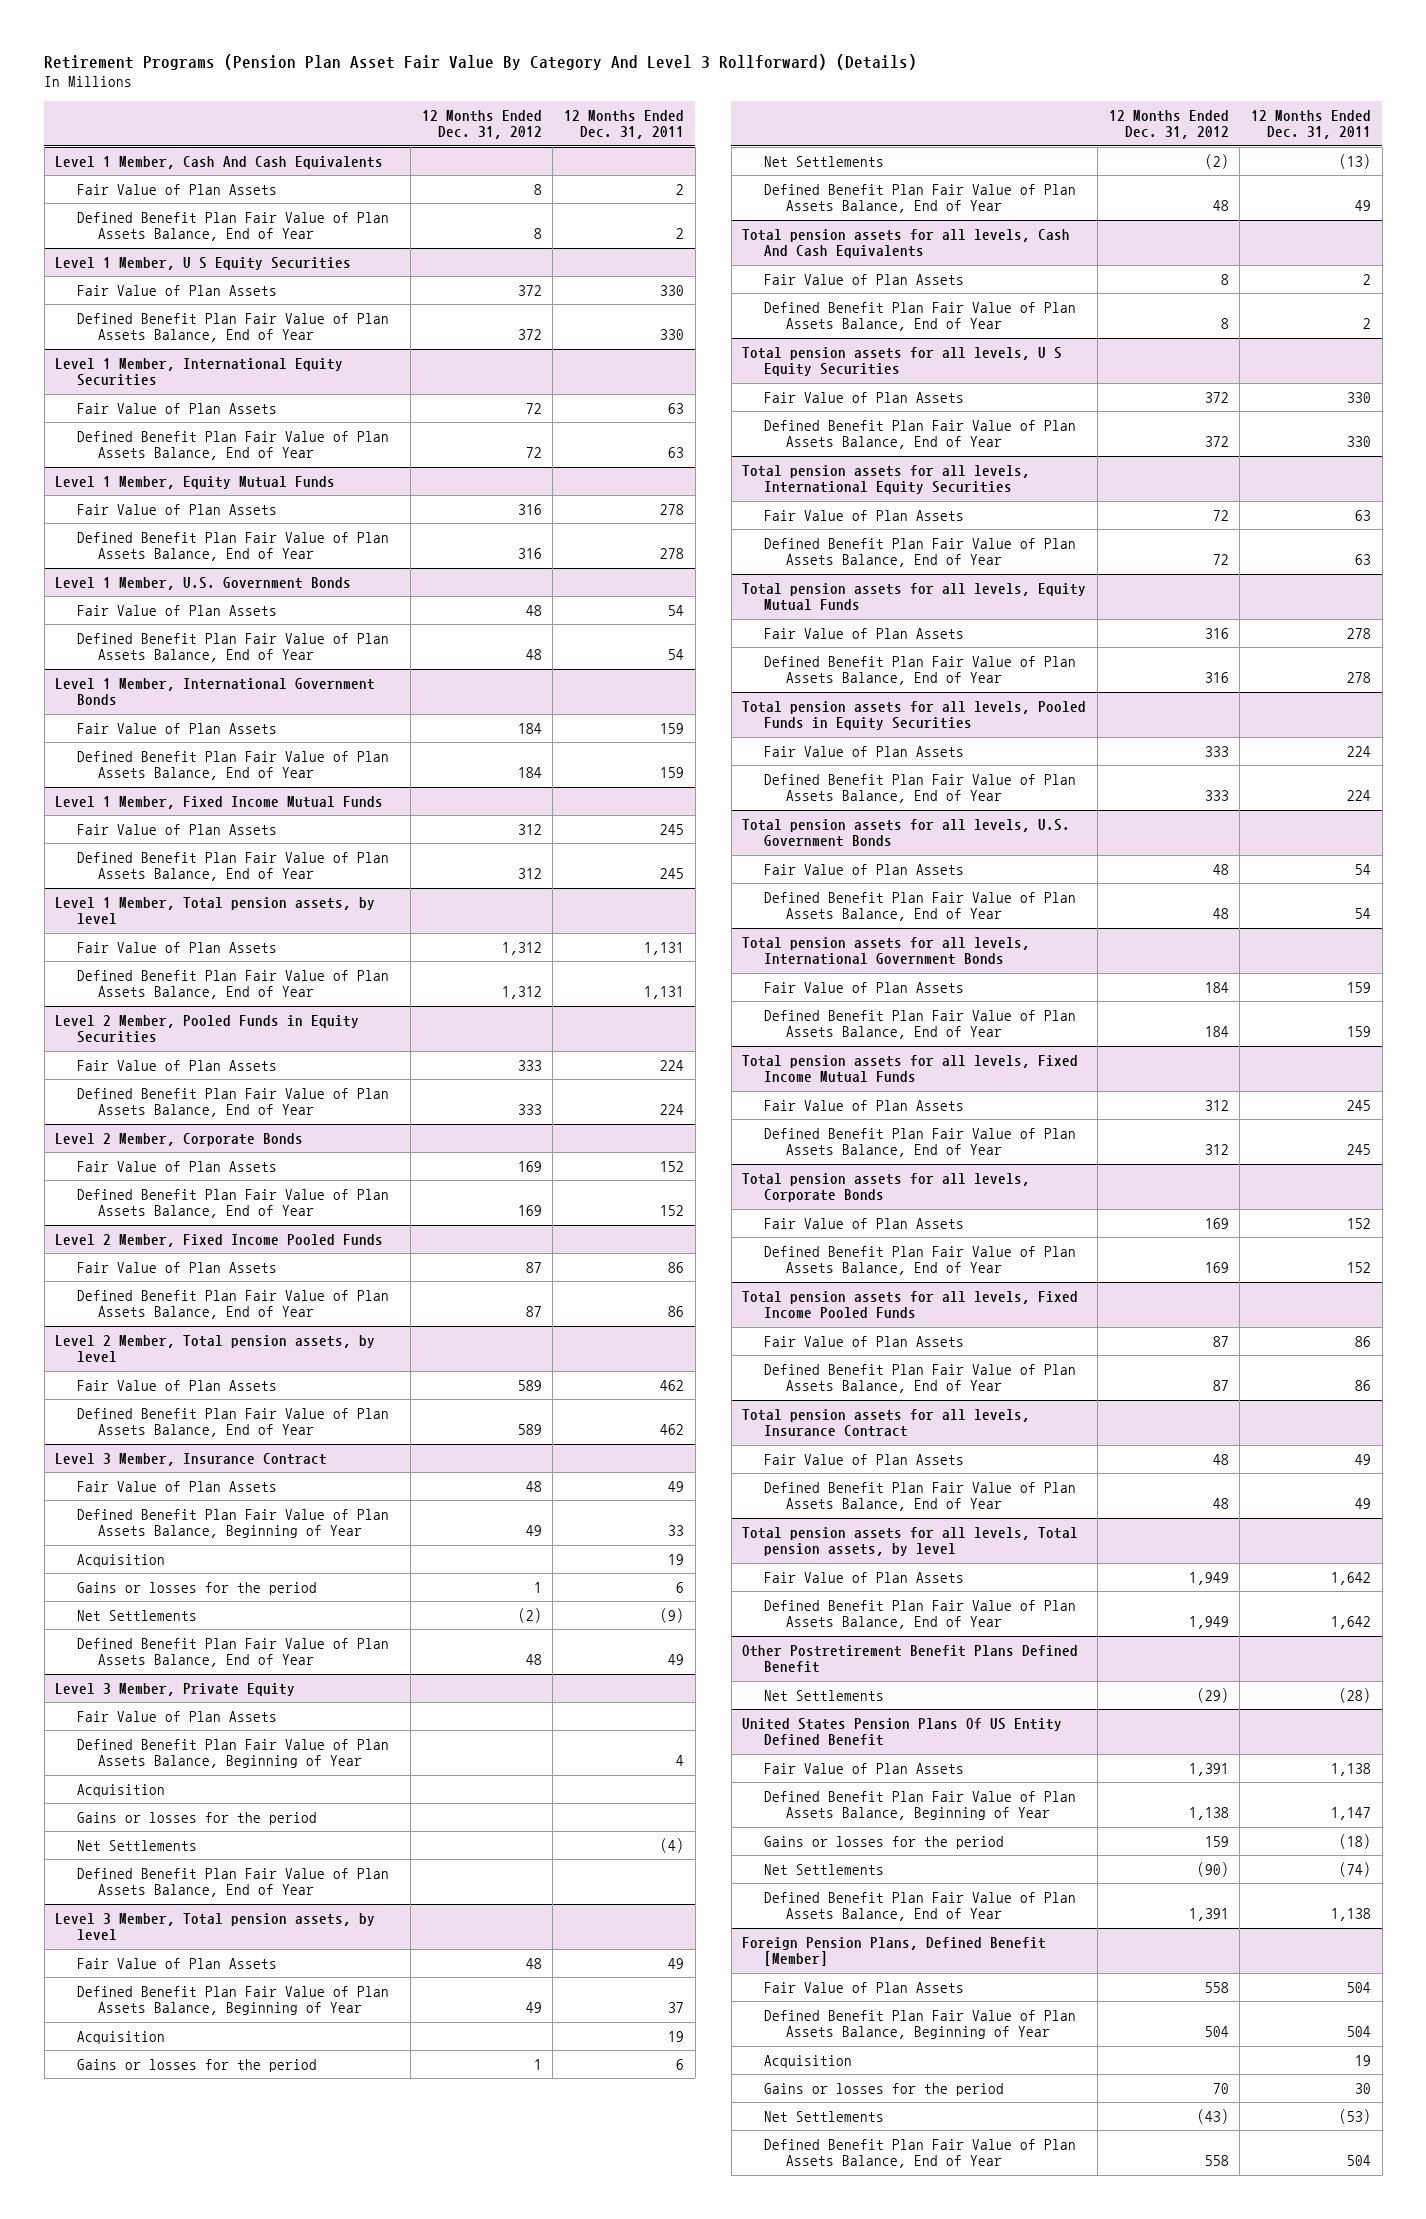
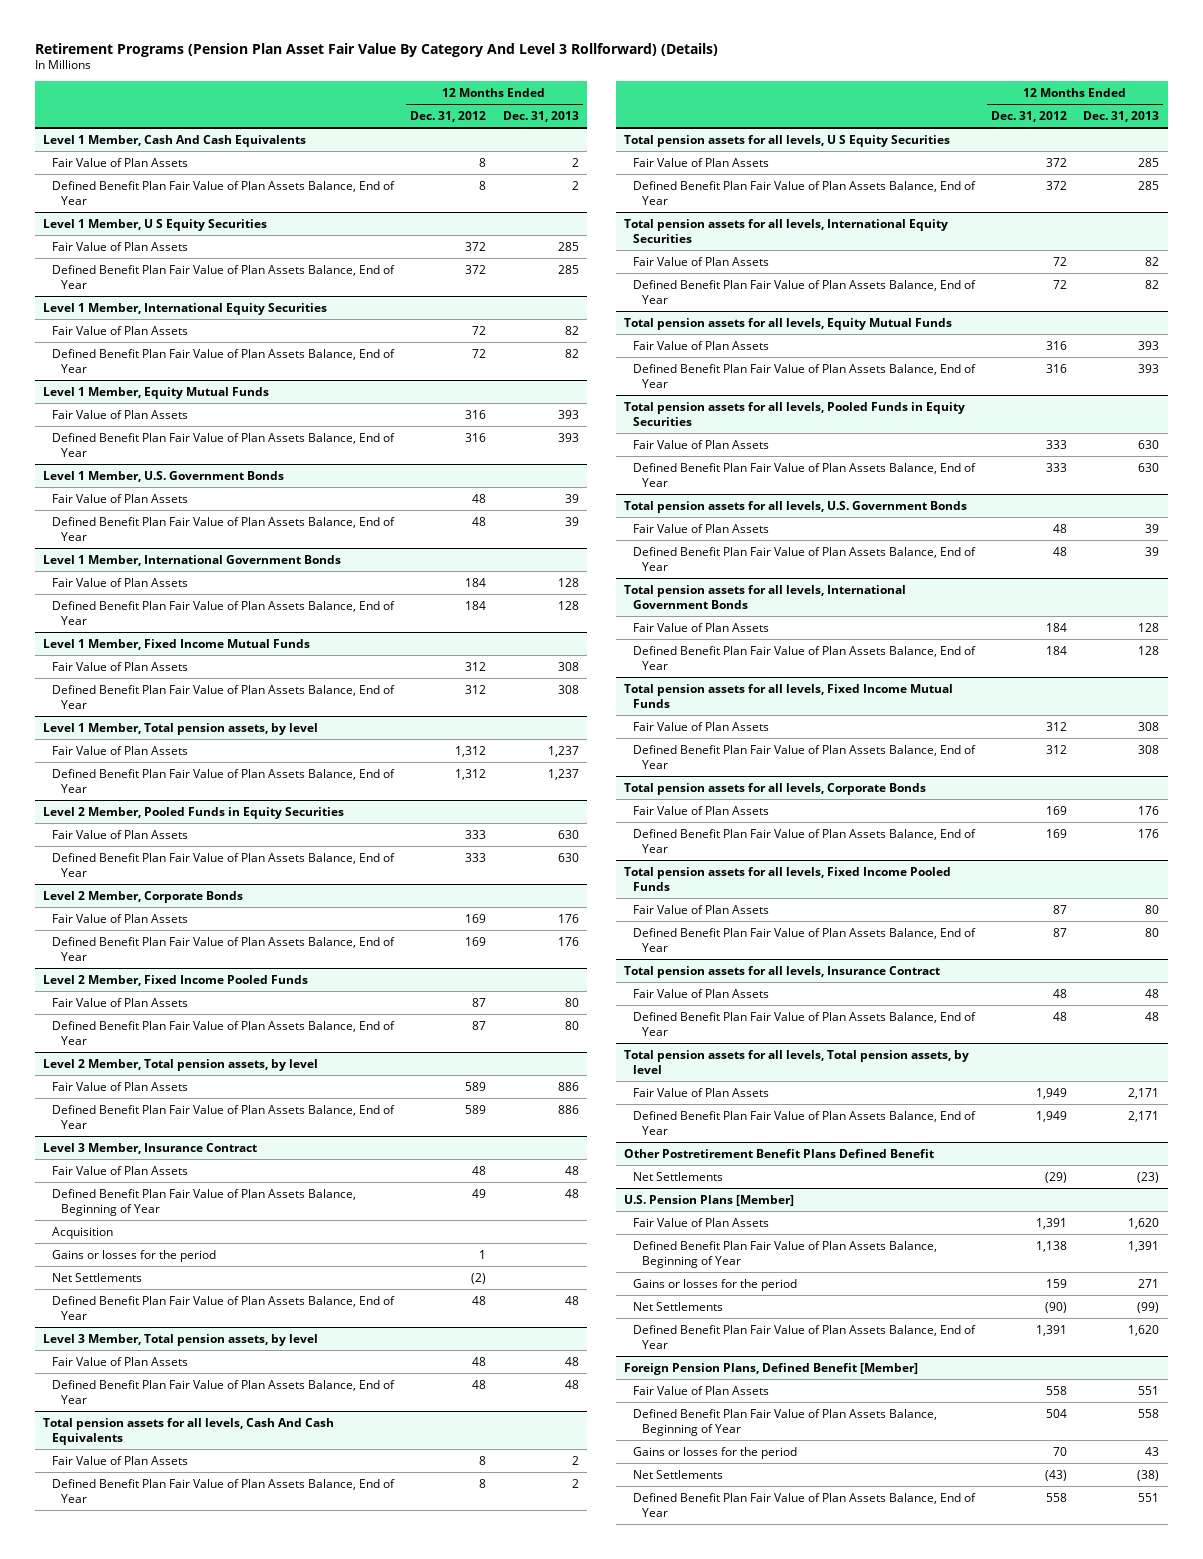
- | 12 Months Ended Dec. 31, 2012 | 12 Months Ended Dec. 31, 2011
+ | 12 Months Ended Dec. 31, 2012 | 12 Months Ended Dec. 31, 2013
- Level 3 Member, Private Equity
- Fair Value of Plan Assets
- Defined Benefit Plan Fair Value of Plan Assets Balance, Beginning of Year | | 4
- Acquisition
- Gains or losses for the period
- Net Settlements | | (4)
- Defined Benefit Plan Fair Value of Plan Assets Balance, End of Year
@ Level 3 Member, Total pension assets, by level
- Defined Benefit Plan Fair Value of Plan Assets Balance, Beginning of Year | 49 | 37
- Acquisition | | 19
- Gains or losses for the period | 1 | 6
- Net Settlements | (2) | (13)
- United States Pension Plans Of US Entity Defined Benefit
+ U.S. Pension Plans [Member]
@ Foreign Pension Plans, Defined Benefit [Member]
- Acquisition | | 19

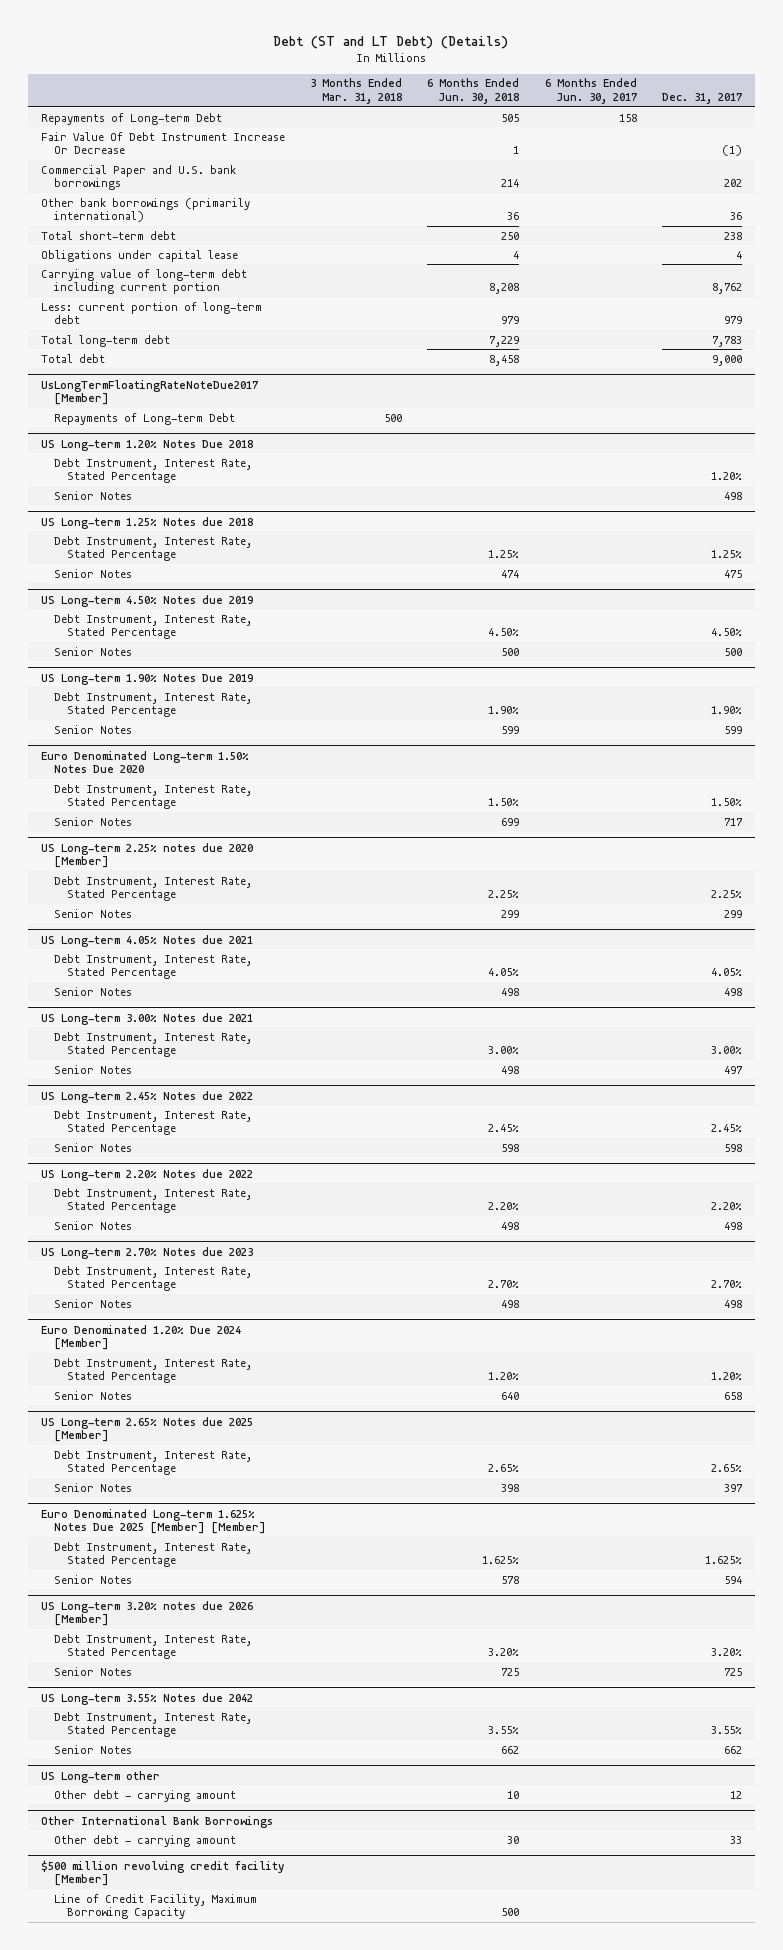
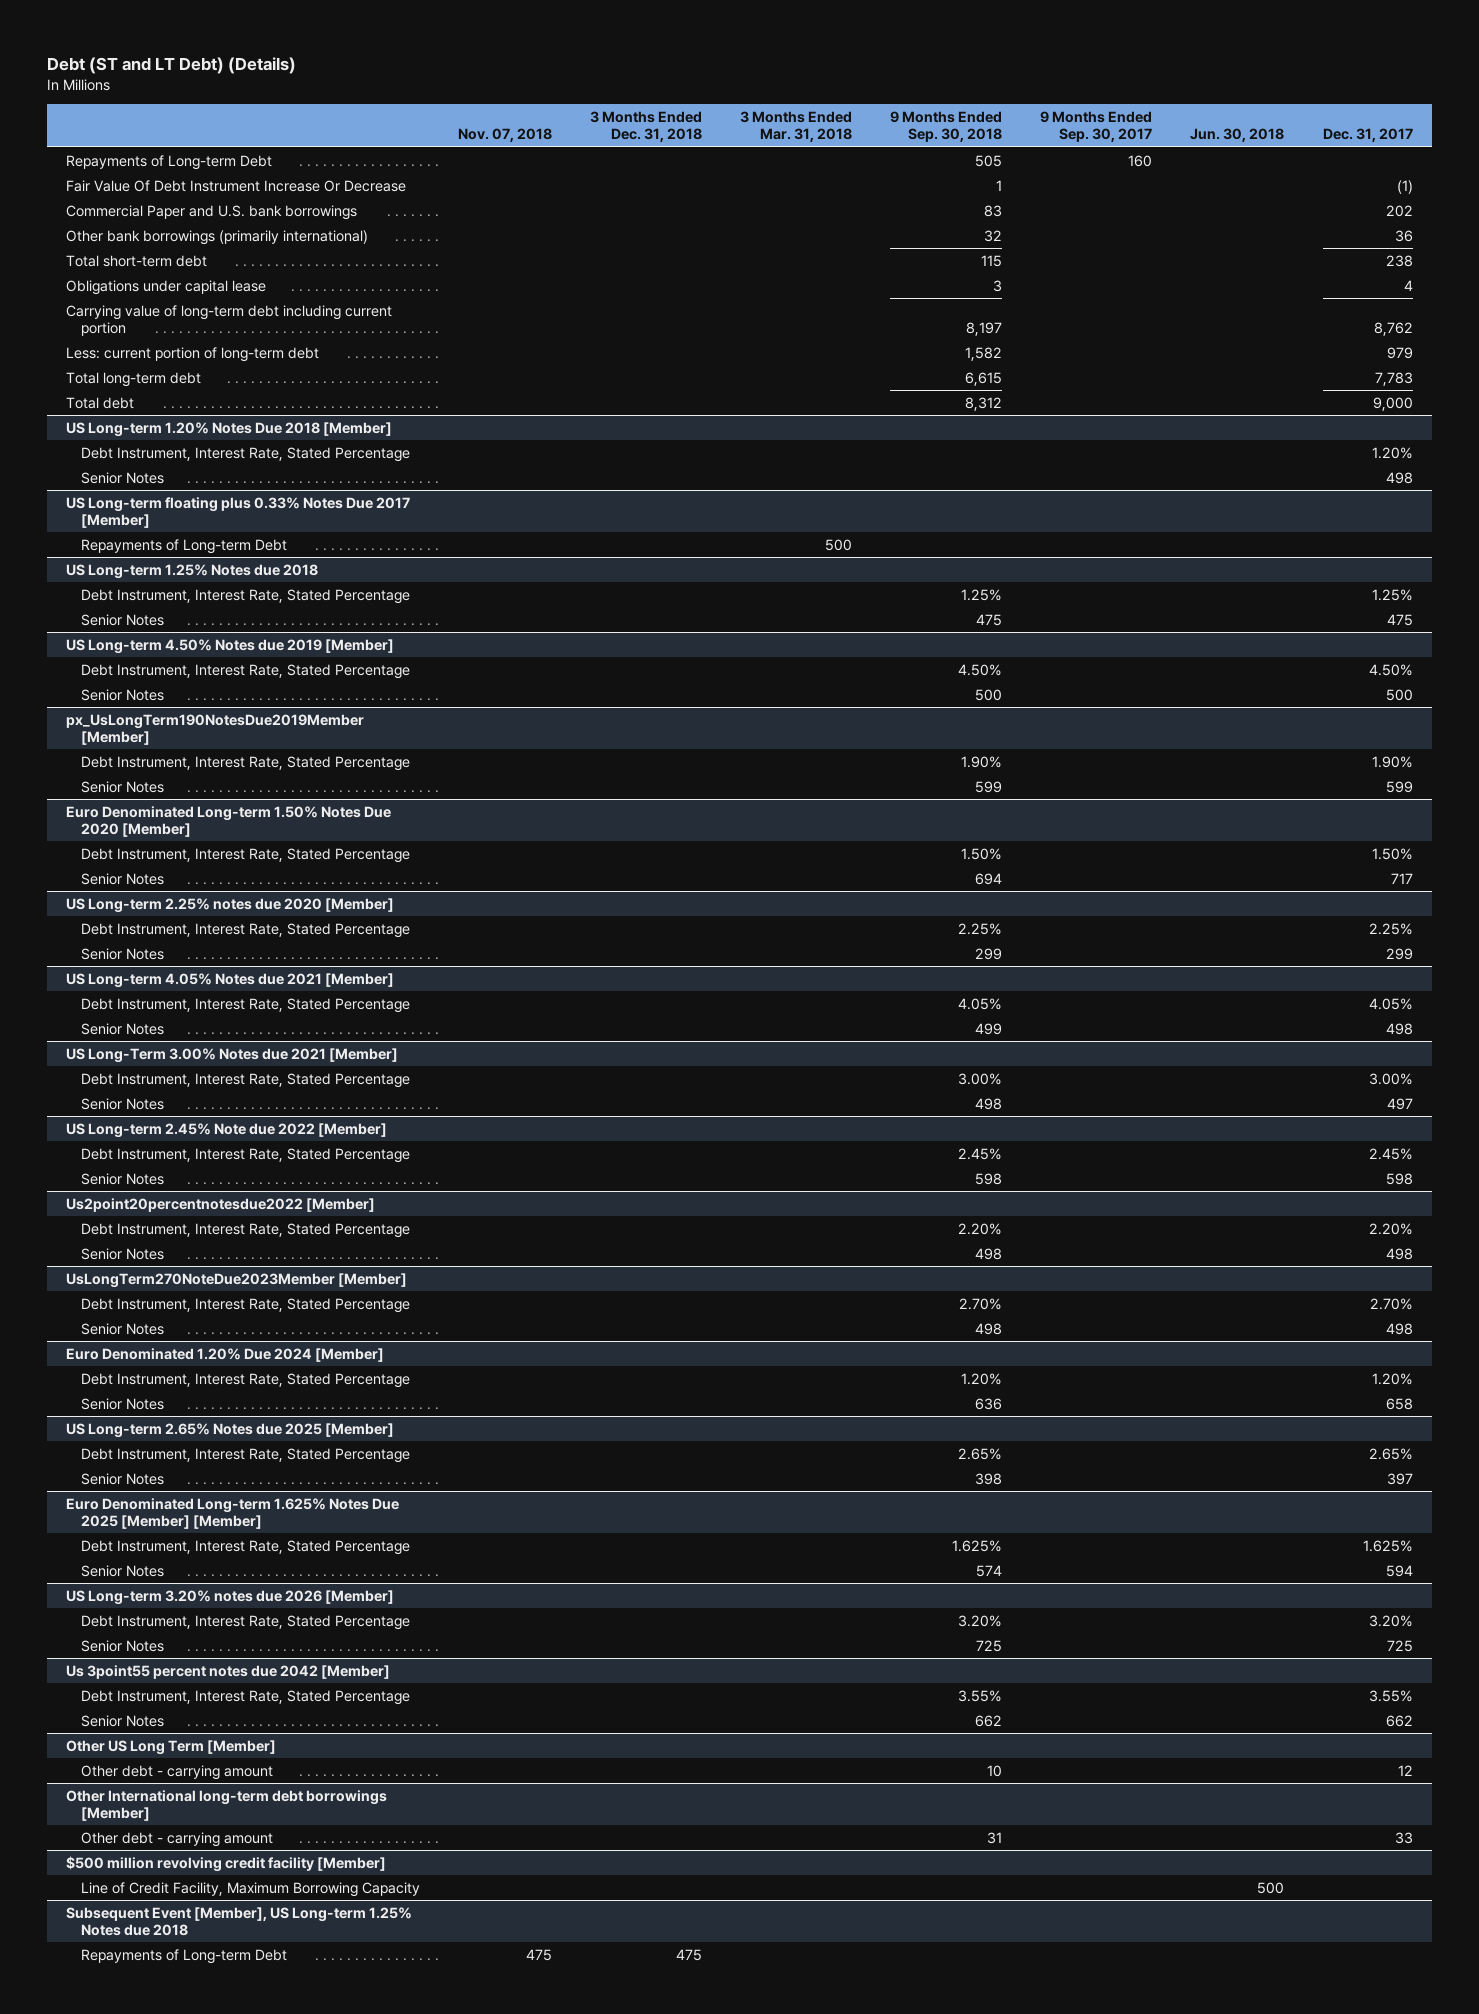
- | 3 Months Ended Mar. 31, 2018 | 6 Months Ended Jun. 30, 2018 | 6 Months Ended Jun. 30, 2017 | Dec. 31, 2017
+ | Nov. 07, 2018 | 3 Months Ended Dec. 31, 2018 | 3 Months Ended Mar. 31, 2018 | 9 Months Ended Sep. 30, 2018 | 9 Months Ended Sep. 30, 2017 | Jun. 30, 2018 | Dec. 31, 2017
- UsLongTermFloatingRateNoteDue2017 [Member]
- Repayments of Long-term Debt | 500 | | |
- US Long-term 1.20% Notes Due 2018
+ US Long-term 1.20% Notes Due 2018 [Member]
+ US Long-term floating plus 0.33% Notes Due 2017 [Member]
+ Repayments of Long-term Debt | | | 500 | | | |
- US Long-term 4.50% Notes due 2019
+ US Long-term 4.50% Notes due 2019 [Member]
- US Long-term 1.90% Notes Due 2019
+ px_UsLongTerm190NotesDue2019Member [Member]
- Euro Denominated Long-term 1.50% Notes Due 2020
+ Euro Denominated Long-term 1.50% Notes Due 2020 [Member]
- US Long-term 4.05% Notes due 2021
+ US Long-term 4.05% Notes due 2021 [Member]
- US Long-term 3.00% Notes due 2021
+ US Long-Term 3.00% Notes due 2021 [Member]
- US Long-term 2.45% Notes due 2022
+ US Long-term 2.45% Note due 2022 [Member]
- US Long-term 2.20% Notes due 2022
+ Us2point20percentnotesdue2022 [Member]
- US Long-term 2.70% Notes due 2023
+ UsLongTerm270NoteDue2023Member [Member]
- US Long-term 3.55% Notes due 2042
+ Us 3point55 percent notes due 2042 [Member]
- US Long-term other
+ Other US Long Term [Member]
- Other International Bank Borrowings
+ Other International long-term debt borrowings [Member]
+ Subsequent Event [Member], US Long-term 1.25% Notes due 2018
+ Repayments of Long-term Debt | 475 | 475 | | | | |

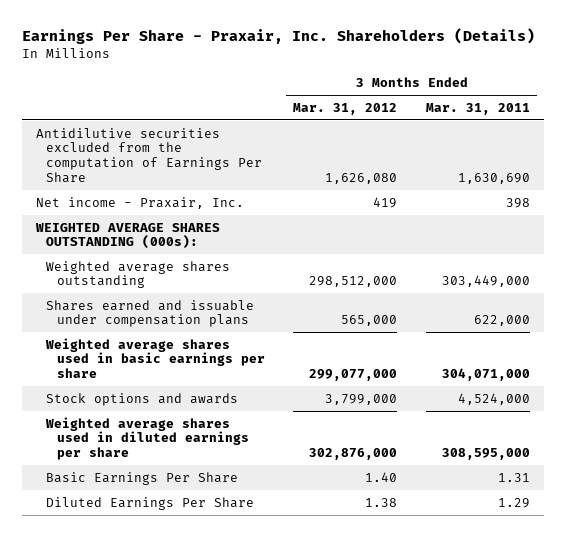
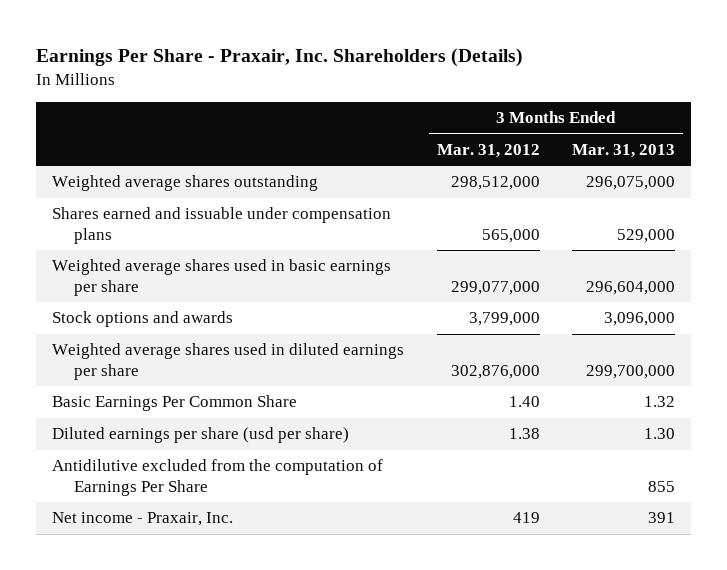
- | 3 Months Ended Mar. 31, 2012 | 3 Months Ended Mar. 31, 2011
+ | 3 Months Ended Mar. 31, 2012 | 3 Months Ended Mar. 31, 2013
- Antidilutive securities excluded from the computation of Earnings Per Share | 1,626,080 | 1,630,690
- WEIGHTED AVERAGE SHARES OUTSTANDING (000s):
- Basic Earnings Per Share | 1.40 | 1.31
- Diluted Earnings Per Share | 1.38 | 1.29
+ Basic Earnings Per Common Share | 1.40 | 1.32
+ Diluted earnings per share (usd per share) | 1.38 | 1.30
+ Antidilutive excluded from the computation of Earnings Per Share | | 855
moved down: Net income - Praxair, Inc. | 419 | 391

